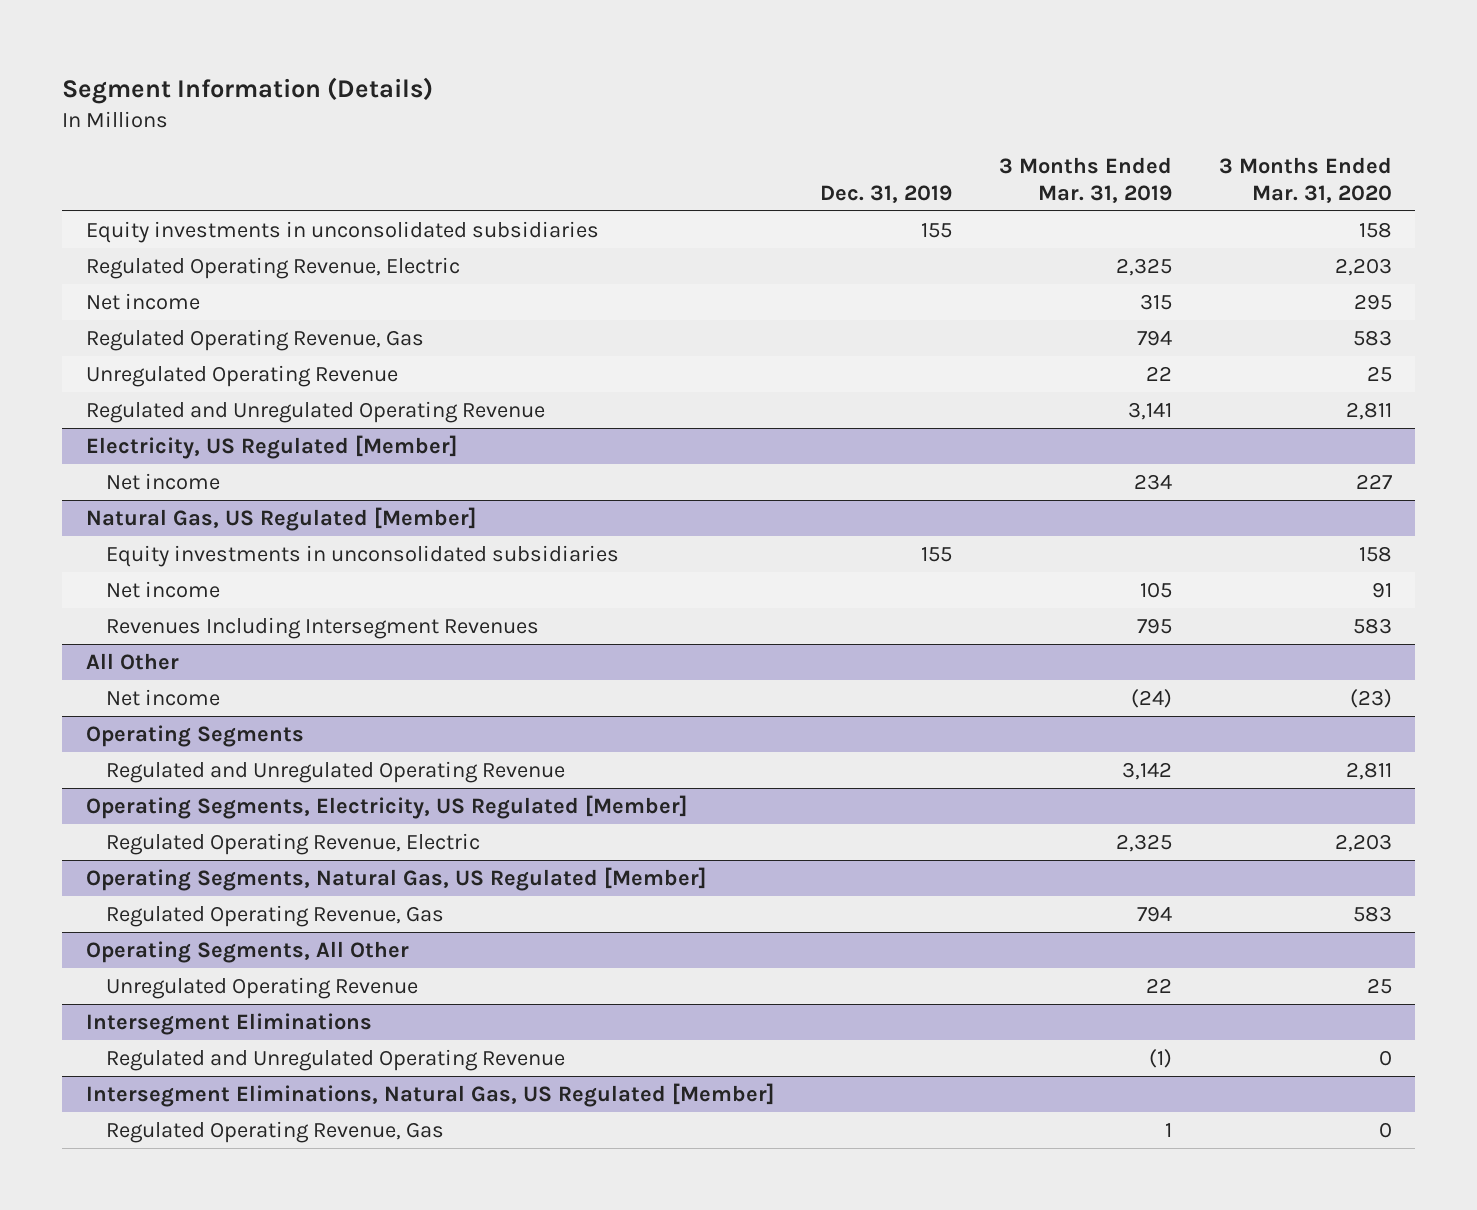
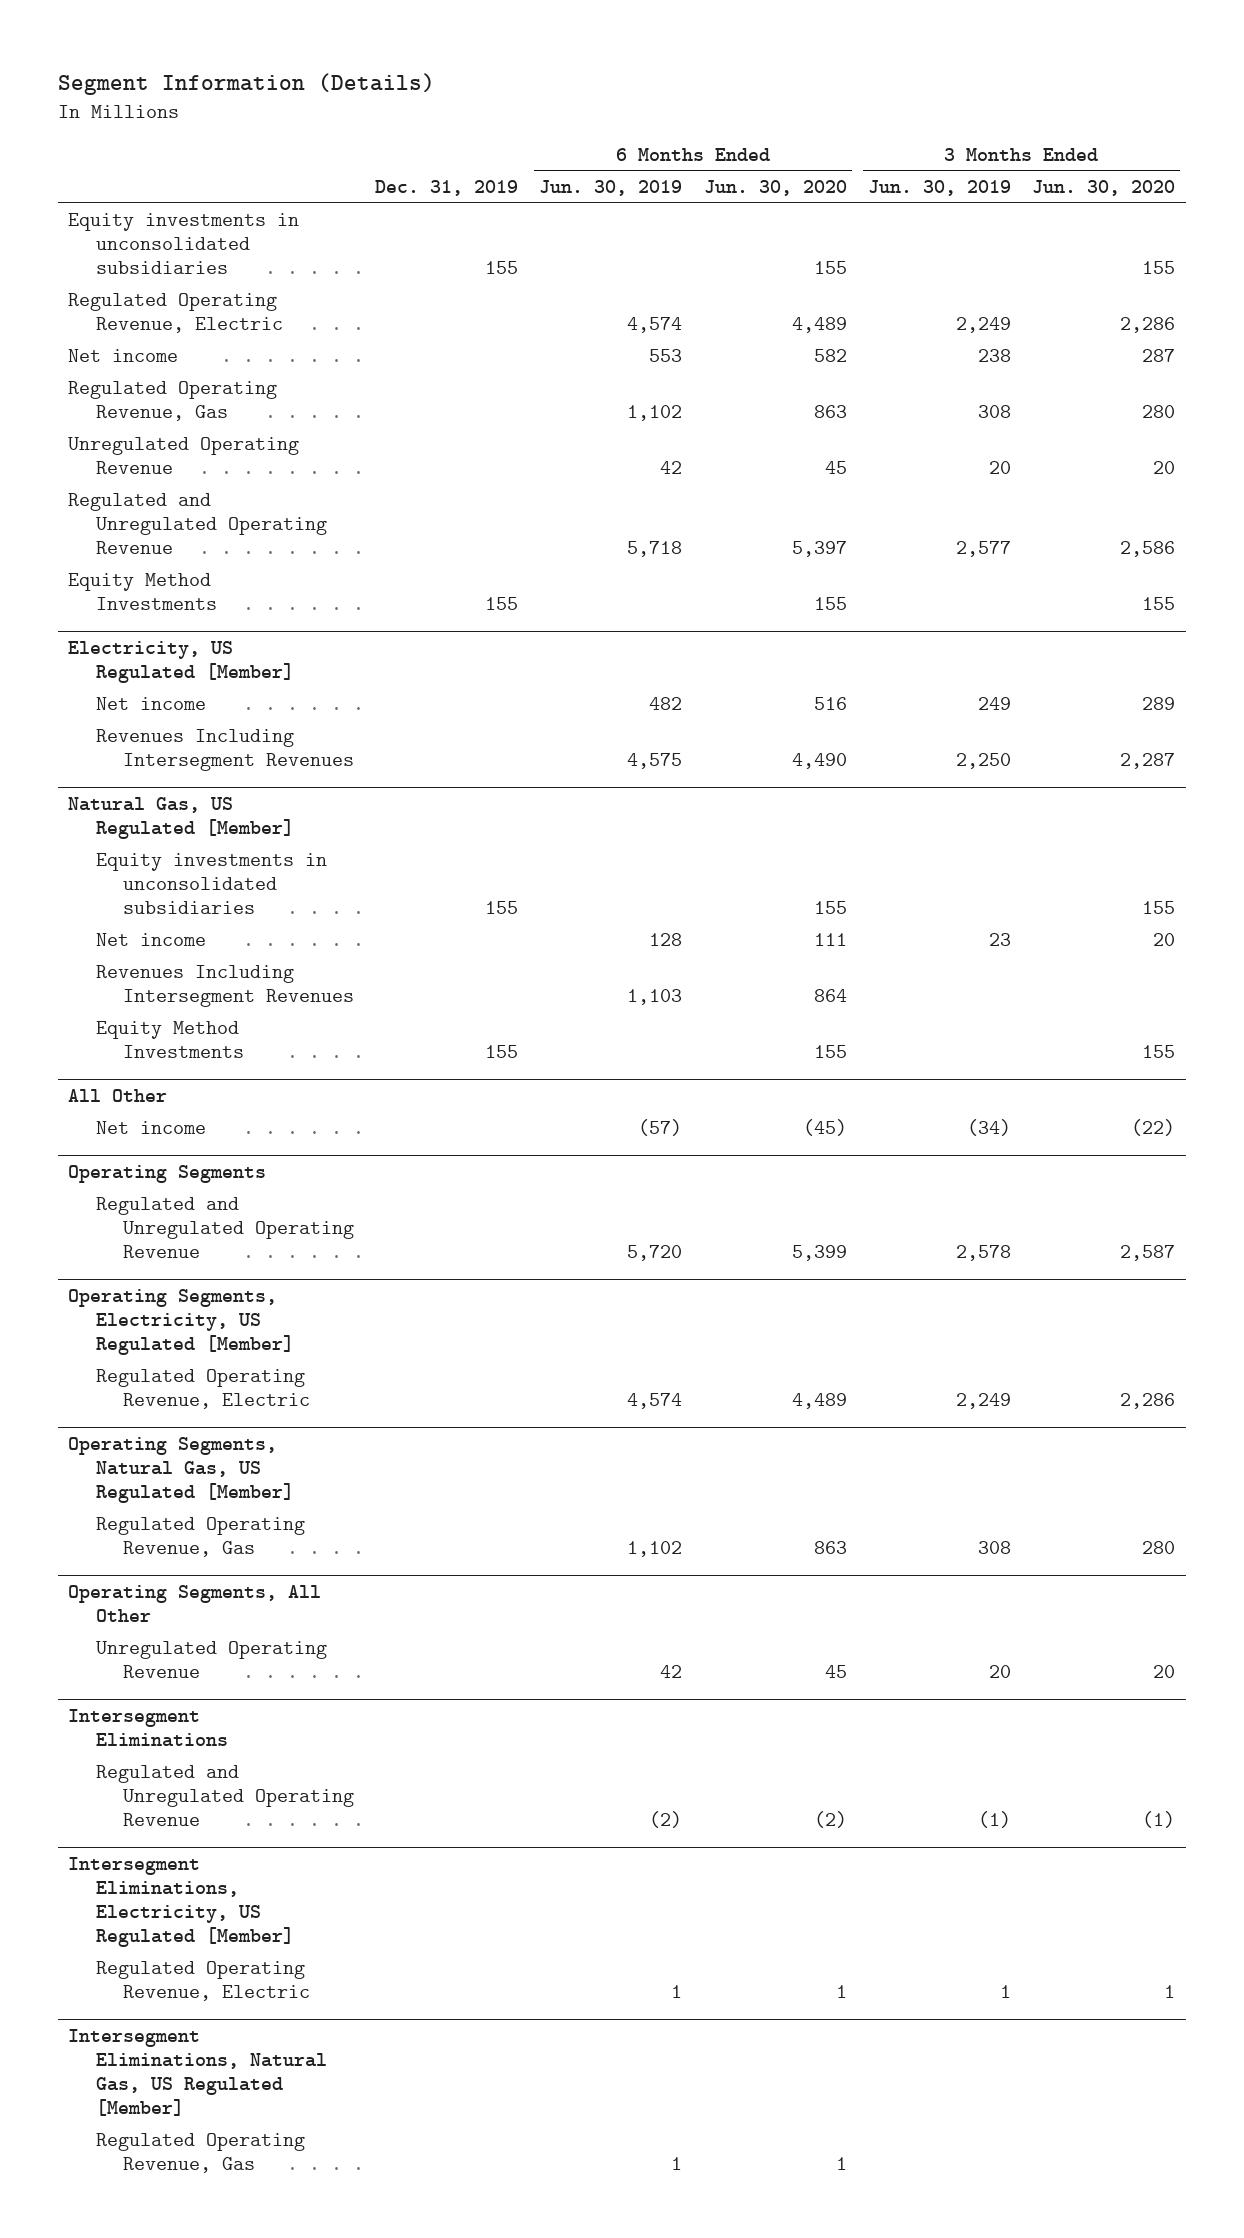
- | Dec. 31, 2019 | 3 Months Ended Mar. 31, 2019 | 3 Months Ended Mar. 31, 2020
+ | Dec. 31, 2019 | 6 Months Ended Jun. 30, 2019 | 6 Months Ended Jun. 30, 2020 | 3 Months Ended Jun. 30, 2019 | 3 Months Ended Jun. 30, 2020
+ Equity Method Investments | 155 | | 155 | | 155
@ Electricity, US Regulated [Member]
+ Revenues Including Intersegment Revenues | | 4,575 | 4,490 | 2,250 | 2,287
@ Natural Gas, US Regulated [Member]
+ Equity Method Investments | 155 | | 155 | | 155
+ Intersegment Eliminations, Electricity, US Regulated [Member]
+ Regulated Operating Revenue, Electric | | 1 | 1 | 1 | 1

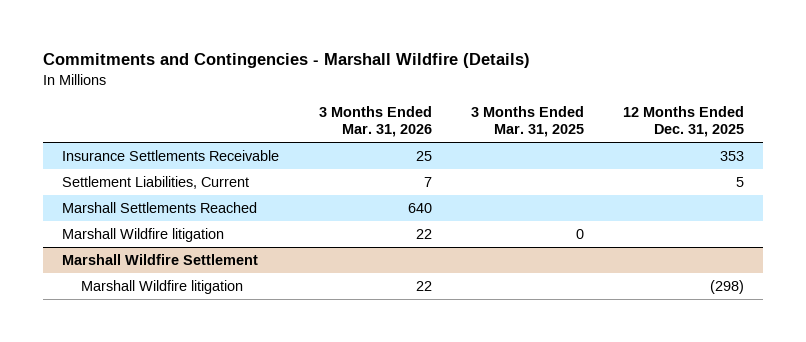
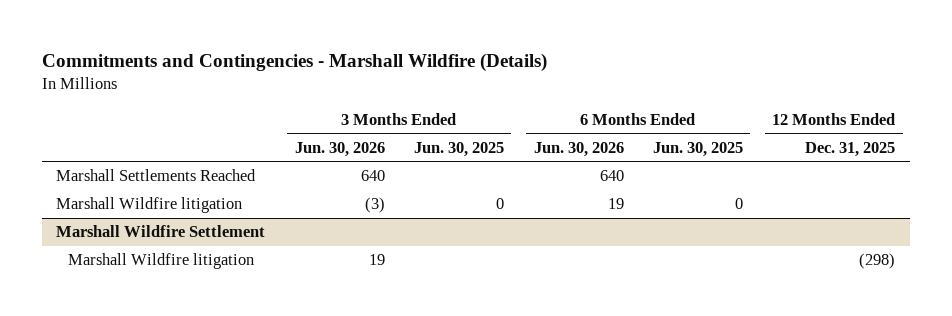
- | 3 Months Ended Mar. 31, 2026 | 3 Months Ended Mar. 31, 2025 | 12 Months Ended Dec. 31, 2025
+ | 3 Months Ended Jun. 30, 2026 | 3 Months Ended Jun. 30, 2025 | 6 Months Ended Jun. 30, 2026 | 6 Months Ended Jun. 30, 2025 | 12 Months Ended Dec. 31, 2025
- Insurance Settlements Receivable | 25 | | 353
- Settlement Liabilities, Current | 7 | | 5

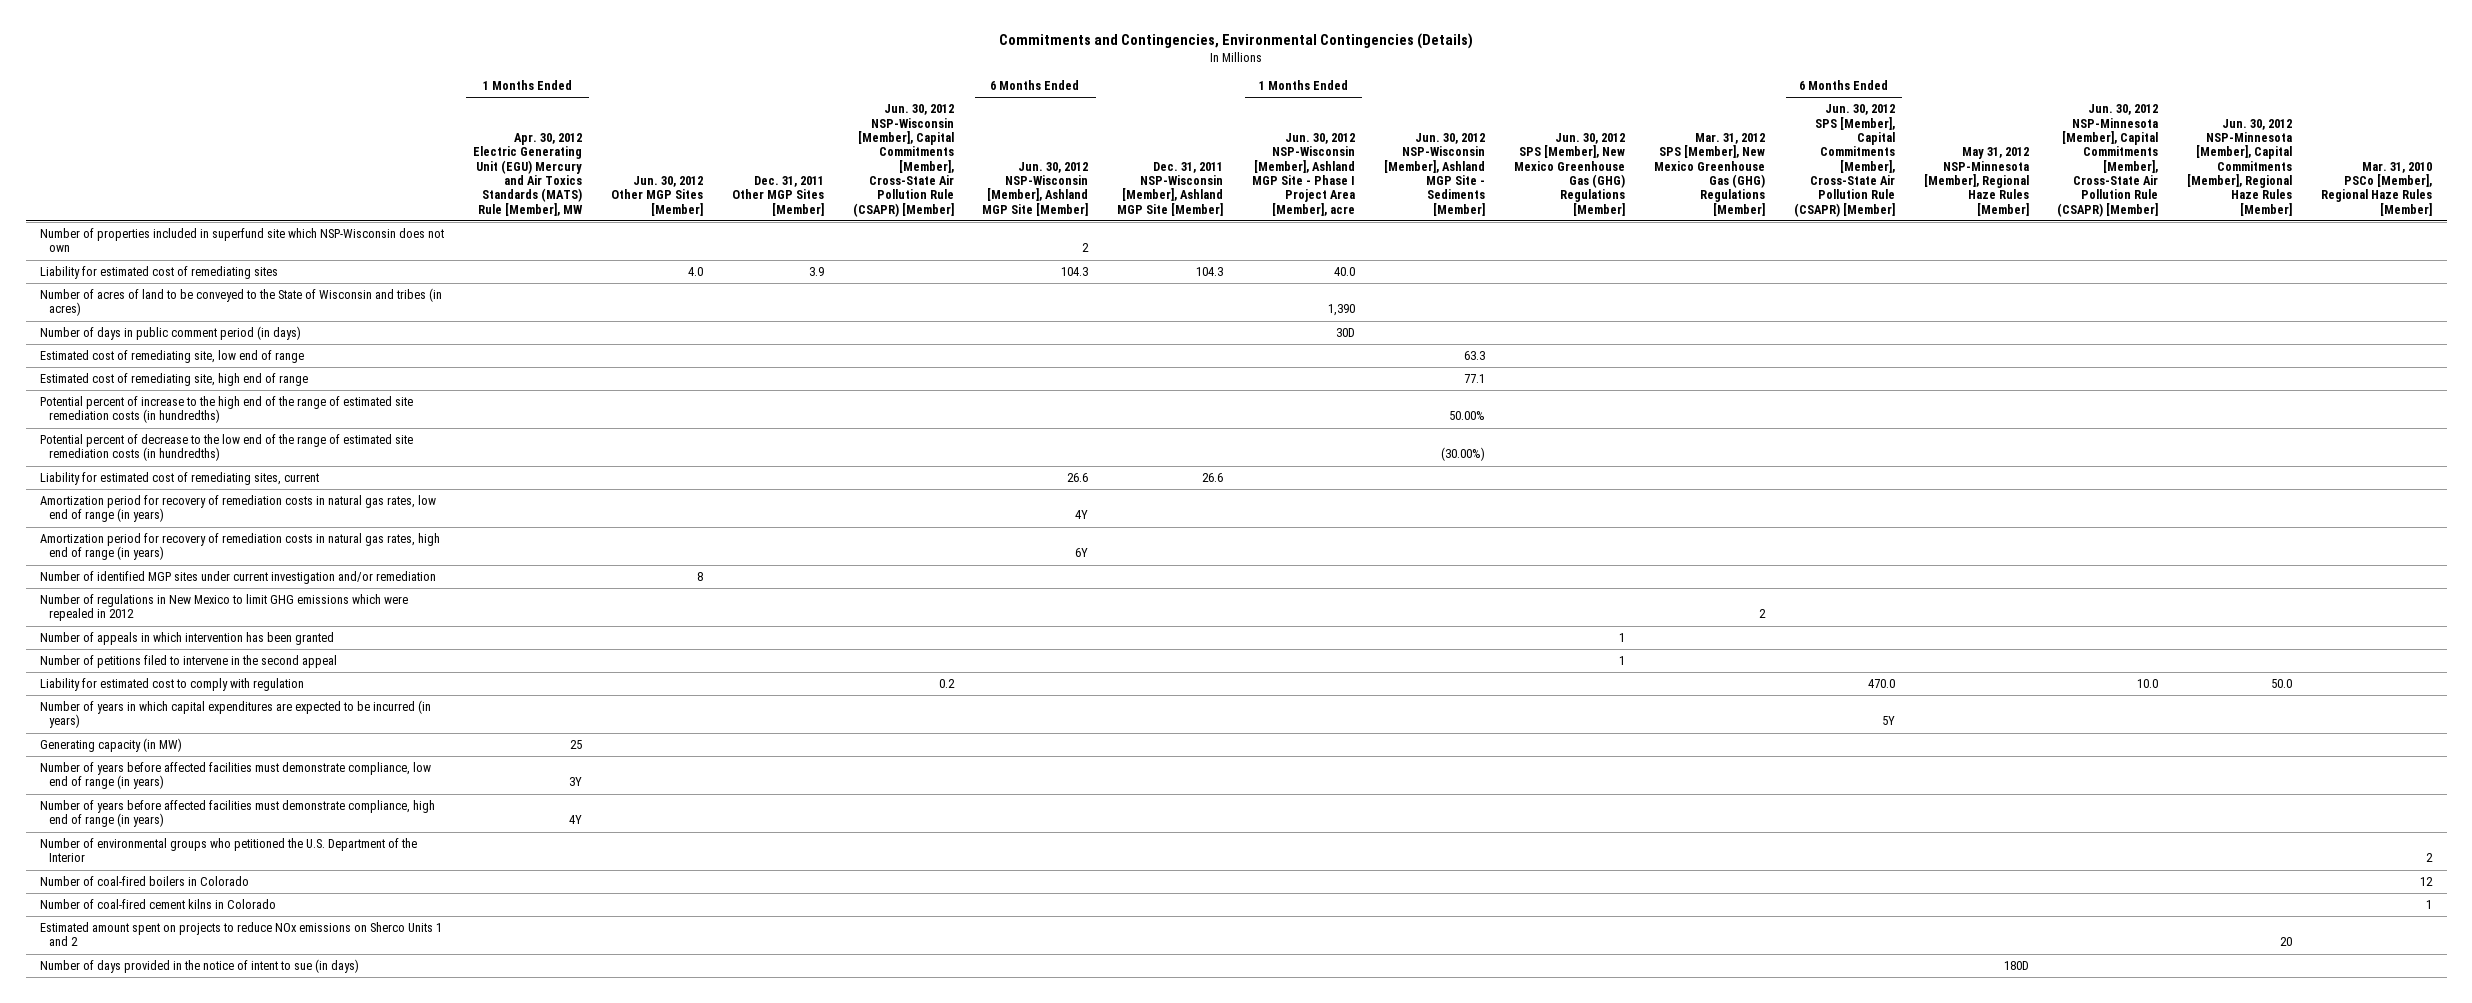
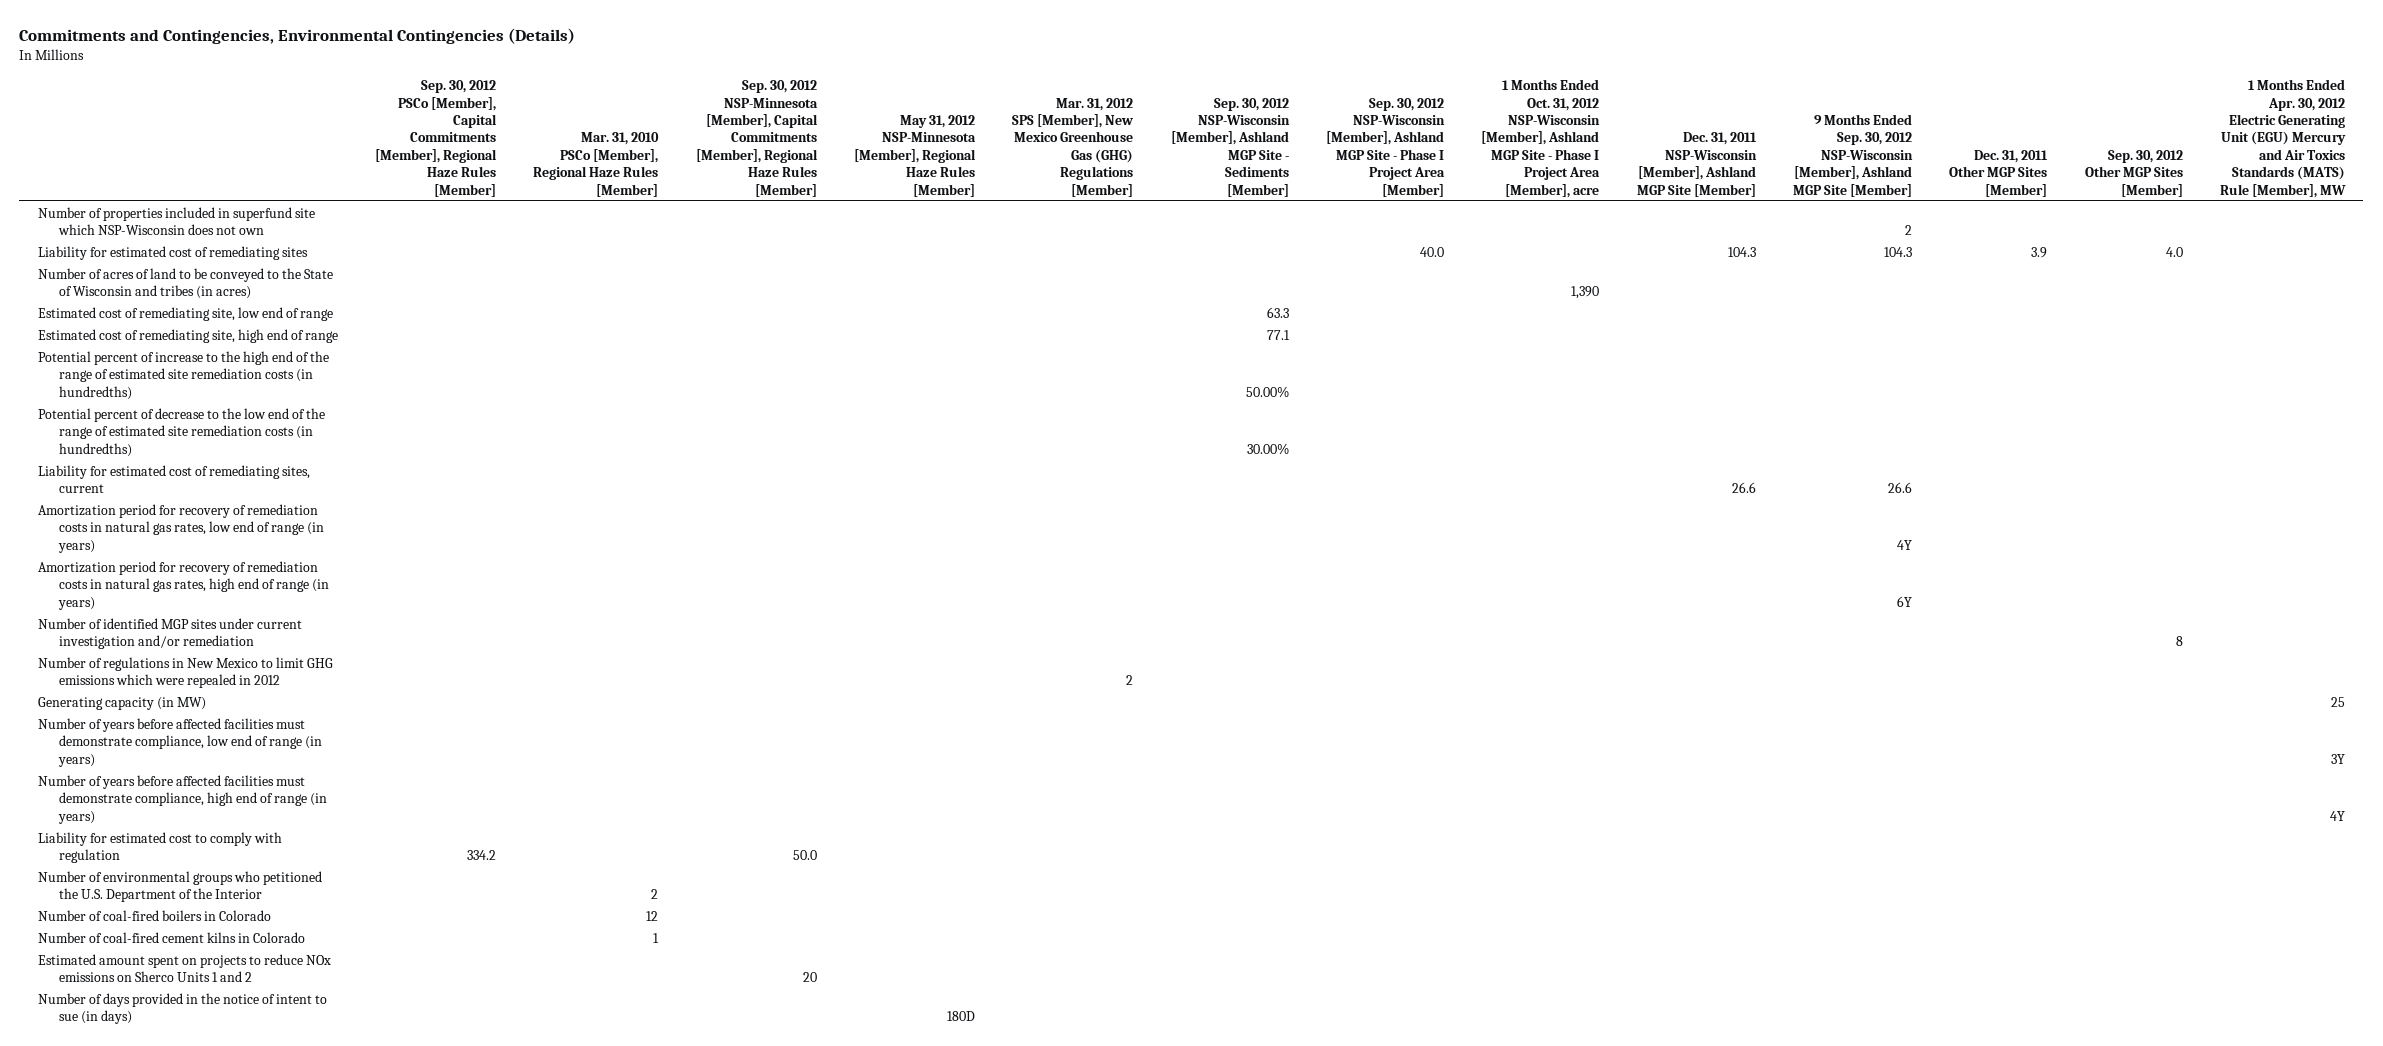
- | 1 Months Ended Apr. 30, 2012 Electric Generating Unit (EGU) Mercury and Air Toxics Standards (MATS) Rule [Member], MW | Jun. 30, 2012 Other MGP Sites [Member] | Dec. 31, 2011 Other MGP Sites [Member] | Jun. 30, 2012 NSP-Wisconsin [Member], Capital Commitments [Member], Cross-State Air Pollution Rule (CSAPR) [Member] | 6 Months Ended Jun. 30, 2012 NSP-Wisconsin [Member], Ashland MGP Site [Member] | Dec. 31, 2011 NSP-Wisconsin [Member], Ashland MGP Site [Member] | 1 Months Ended Jun. 30, 2012 NSP-Wisconsin [Member], Ashland MGP Site - Phase I Project Area [Member], acre | Jun. 30, 2012 NSP-Wisconsin [Member], Ashland MGP Site - Sediments [Member] | Jun. 30, 2012 SPS [Member], New Mexico Greenhouse Gas (GHG) Regulations [Member] | Mar. 31, 2012 SPS [Member], New Mexico Greenhouse Gas (GHG) Regulations [Member] | 6 Months Ended Jun. 30, 2012 SPS [Member], Capital Commitments [Member], Cross-State Air Pollution Rule (CSAPR) [Member] | May 31, 2012 NSP-Minnesota [Member], Regional Haze Rules [Member] | Jun. 30, 2012 NSP-Minnesota [Member], Capital Commitments [Member], Cross-State Air Pollution Rule (CSAPR) [Member] | Jun. 30, 2012 NSP-Minnesota [Member], Capital Commitments [Member], Regional Haze Rules [Member] | Mar. 31, 2010 PSCo [Member], Regional Haze Rules [Member]
+ | Sep. 30, 2012 PSCo [Member], Capital Commitments [Member], Regional Haze Rules [Member] | Mar. 31, 2010 PSCo [Member], Regional Haze Rules [Member] | Sep. 30, 2012 NSP-Minnesota [Member], Capital Commitments [Member], Regional Haze Rules [Member] | May 31, 2012 NSP-Minnesota [Member], Regional Haze Rules [Member] | Mar. 31, 2012 SPS [Member], New Mexico Greenhouse Gas (GHG) Regulations [Member] | Sep. 30, 2012 NSP-Wisconsin [Member], Ashland MGP Site - Sediments [Member] | Sep. 30, 2012 NSP-Wisconsin [Member], Ashland MGP Site - Phase I Project Area [Member] | 1 Months Ended Oct. 31, 2012 NSP-Wisconsin [Member], Ashland MGP Site - Phase I Project Area [Member], acre | Dec. 31, 2011 NSP-Wisconsin [Member], Ashland MGP Site [Member] | 9 Months Ended Sep. 30, 2012 NSP-Wisconsin [Member], Ashland MGP Site [Member] | Dec. 31, 2011 Other MGP Sites [Member] | Sep. 30, 2012 Other MGP Sites [Member] | 1 Months Ended Apr. 30, 2012 Electric Generating Unit (EGU) Mercury and Air Toxics Standards (MATS) Rule [Member], MW
- Number of days in public comment period (in days) | | | | | | | 30D | | | | | | | |
- Number of appeals in which intervention has been granted | | | | | | | | | 1 | | | | | |
- Number of petitions filed to intervene in the second appeal | | | | | | | | | 1 | | | | | |
- Number of years in which capital expenditures are expected to be incurred (in years) | | | | | | | | | | | 5Y | | | |
moved down: Liability for estimated cost to comply with regulation | 334.2 | | 50.0 | | | | | | | | | |

